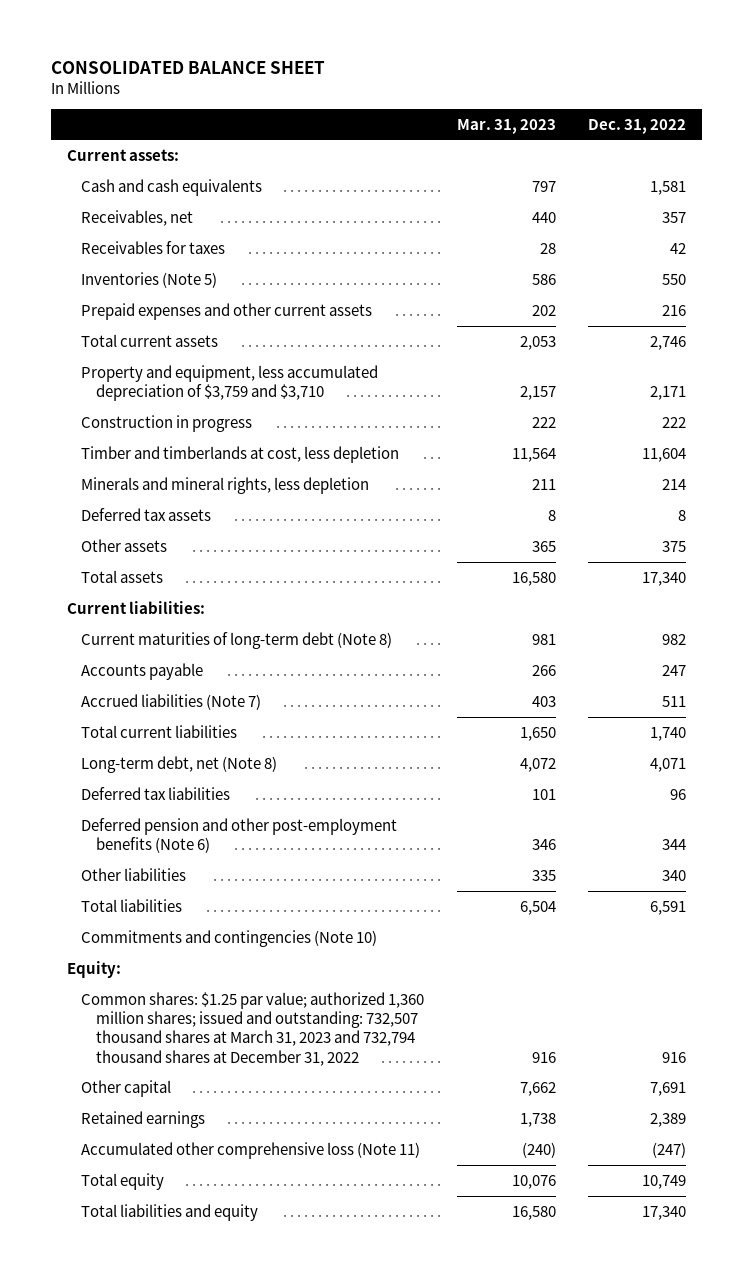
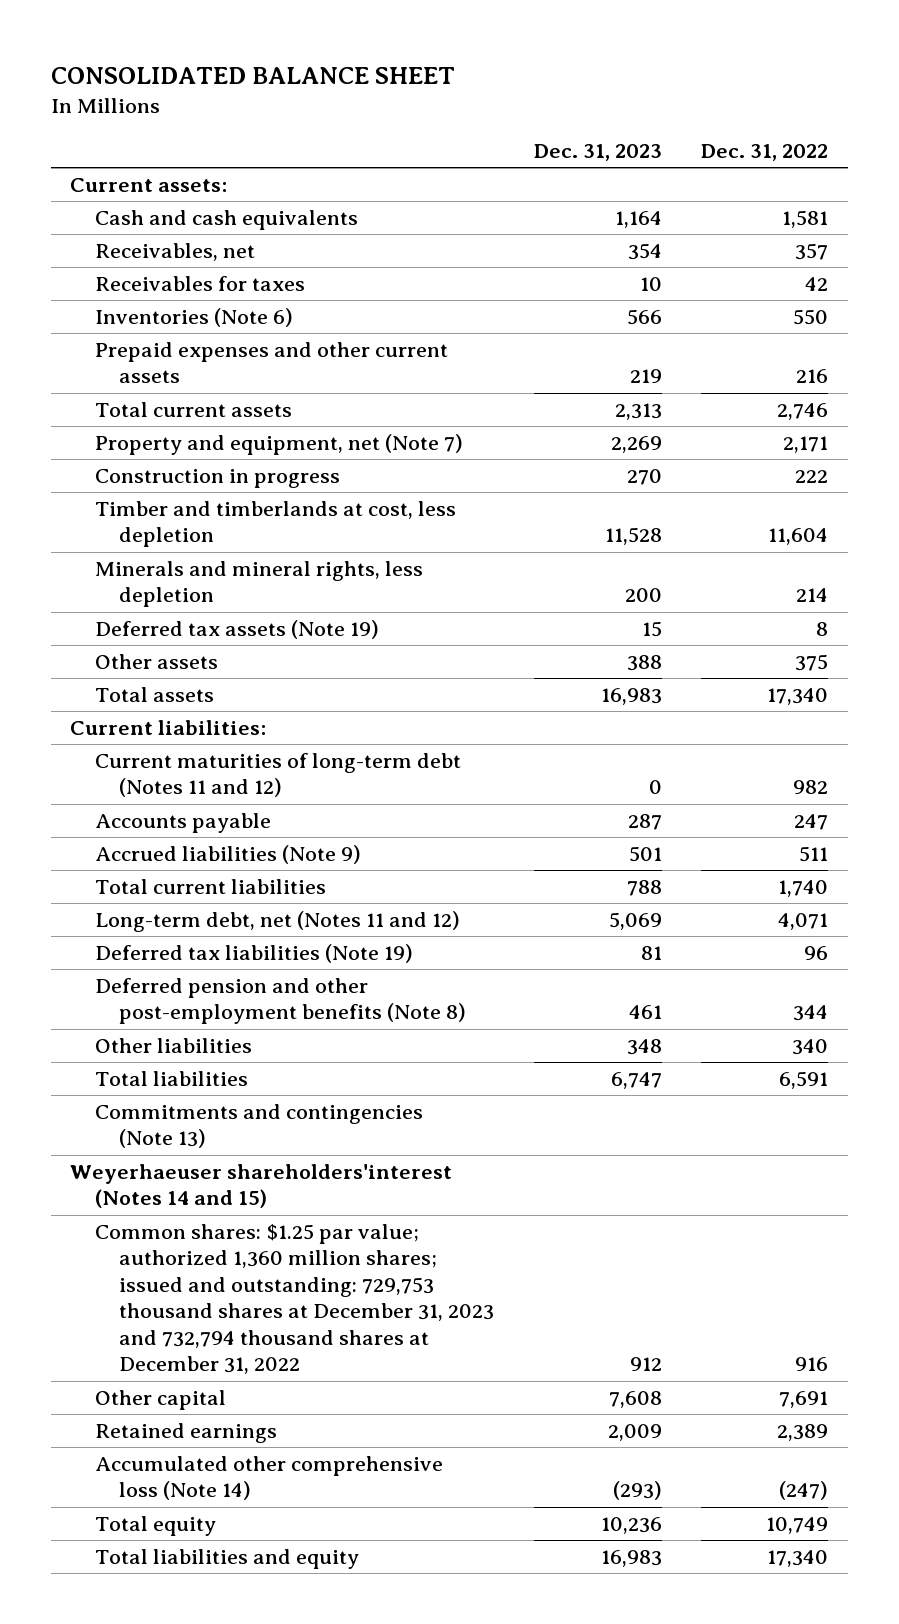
- | Mar. 31, 2023 | Dec. 31, 2022
+ | Dec. 31, 2023 | Dec. 31, 2022
- Inventories (Note 5) | 586 | 550
+ Inventories (Note 6) | 566 | 550
- Property and equipment, less accumulated depreciation of $3,759 and $3,710 | 2,157 | 2,171
+ Property and equipment, net (Note 7) | 2,269 | 2,171
- Deferred tax assets | 8 | 8
+ Deferred tax assets (Note 19) | 15 | 8
- Current maturities of long-term debt (Note 8) | 981 | 982
+ Current maturities of long-term debt (Notes 11 and 12) | 0 | 982
- Accrued liabilities (Note 7) | 403 | 511
+ Accrued liabilities (Note 9) | 501 | 511
- Long-term debt, net (Note 8) | 4,072 | 4,071
- Deferred tax liabilities | 101 | 96
- Deferred pension and other post-employment benefits (Note 6) | 346 | 344
+ Long-term debt, net (Notes 11 and 12) | 5,069 | 4,071
+ Deferred tax liabilities (Note 19) | 81 | 96
+ Deferred pension and other post-employment benefits (Note 8) | 461 | 344
- Commitments and contingencies (Note 10)
- Equity:
- Common shares: $1.25 par value; authorized 1,360 million shares; issued and outstanding: 732,507 thousand shares at March 31, 2023 and 732,794 thousand shares at December 31, 2022 | 916 | 916
+ Commitments and contingencies (Note 13)
+ Weyerhaeuser shareholders'interest (Notes 14 and 15)
+ Common shares: $1.25 par value; authorized 1,360 million shares; issued and outstanding: 729,753 thousand shares at December 31, 2023 and 732,794 thousand shares at December 31, 2022 | 912 | 916
- Accumulated other comprehensive loss (Note 11) | (240) | (247)
+ Accumulated other comprehensive loss (Note 14) | (293) | (247)

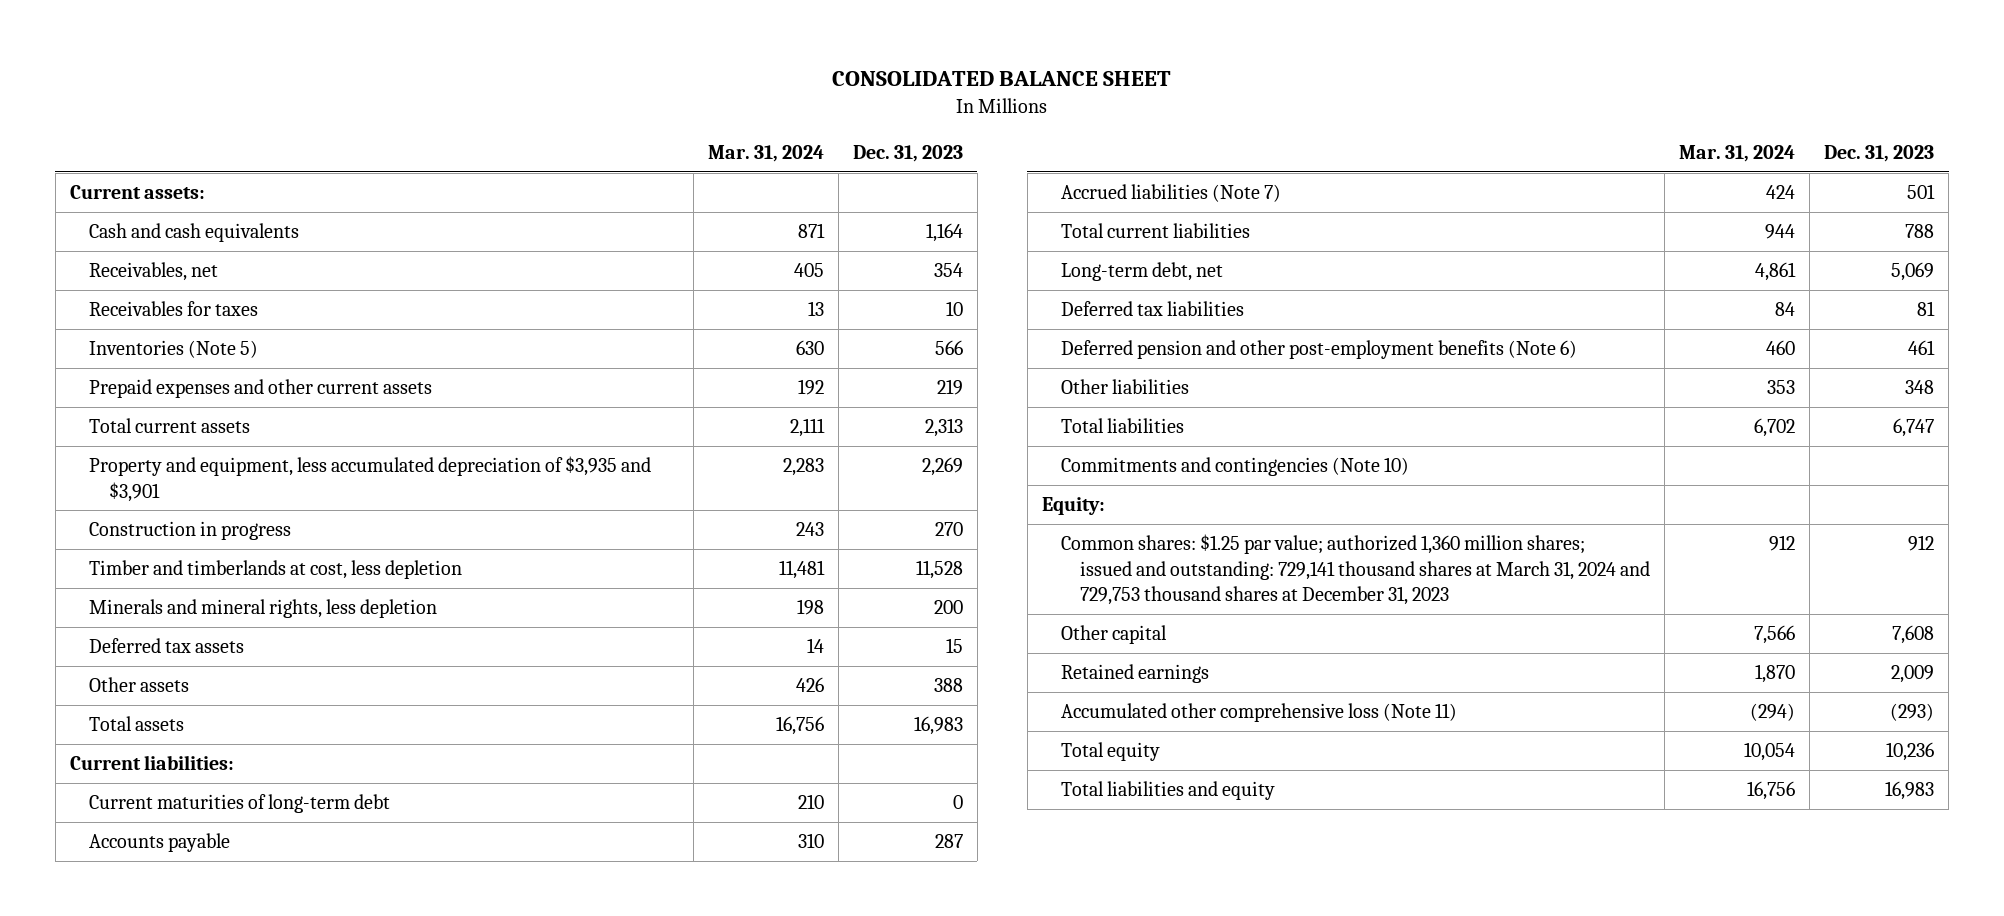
- | Dec. 31, 2023 | Dec. 31, 2022
+ | Mar. 31, 2024 | Dec. 31, 2023
- Inventories (Note 6) | 566 | 550
+ Inventories (Note 5) | 630 | 566
- Property and equipment, net (Note 7) | 2,269 | 2,171
+ Property and equipment, less accumulated depreciation of $3,935 and $3,901 | 2,283 | 2,269
- Deferred tax assets (Note 19) | 15 | 8
+ Deferred tax assets | 14 | 15
- Current maturities of long-term debt (Notes 11 and 12) | 0 | 982
+ Current maturities of long-term debt | 210 | 0
- Accrued liabilities (Note 9) | 501 | 511
+ Accrued liabilities (Note 7) | 424 | 501
- Long-term debt, net (Notes 11 and 12) | 5,069 | 4,071
- Deferred tax liabilities (Note 19) | 81 | 96
- Deferred pension and other post-employment benefits (Note 8) | 461 | 344
+ Long-term debt, net | 4,861 | 5,069
+ Deferred tax liabilities | 84 | 81
+ Deferred pension and other post-employment benefits (Note 6) | 460 | 461
- Commitments and contingencies (Note 13)
- Weyerhaeuser shareholders'interest (Notes 14 and 15)
- Common shares: $1.25 par value; authorized 1,360 million shares; issued and outstanding: 729,753 thousand shares at December 31, 2023 and 732,794 thousand shares at December 31, 2022 | 912 | 916
+ Commitments and contingencies (Note 10)
+ Equity:
+ Common shares: $1.25 par value; authorized 1,360 million shares; issued and outstanding: 729,141 thousand shares at March 31, 2024 and 729,753 thousand shares at December 31, 2023 | 912 | 912
- Accumulated other comprehensive loss (Note 14) | (293) | (247)
+ Accumulated other comprehensive loss (Note 11) | (294) | (293)

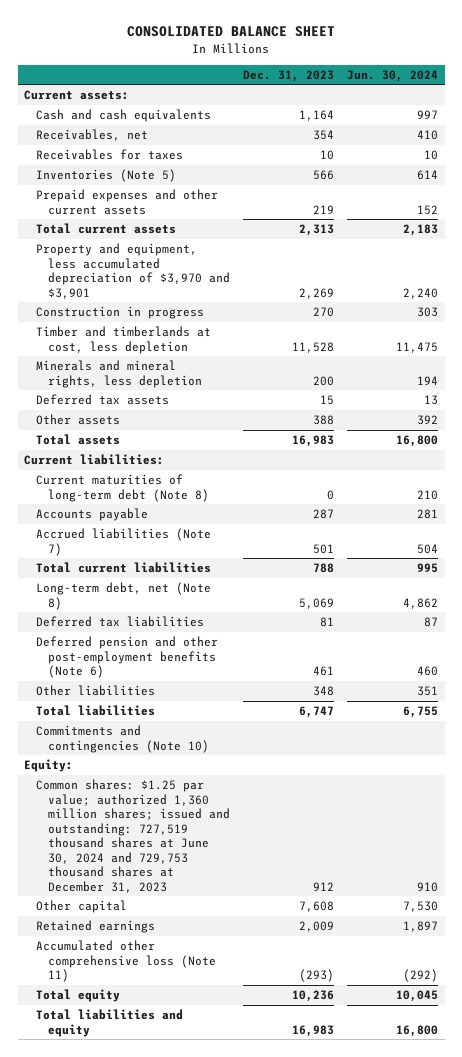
- | Mar. 31, 2024 | Dec. 31, 2023
+ | Dec. 31, 2023 | Jun. 30, 2024
- Property and equipment, less accumulated depreciation of $3,935 and $3,901 | 2,283 | 2,269
+ Property and equipment, less accumulated depreciation of $3,970 and $3,901 | 2,269 | 2,240
- Current maturities of long-term debt | 210 | 0
+ Current maturities of long-term debt (Note 8) | 0 | 210
- Long-term debt, net | 4,861 | 5,069
+ Long-term debt, net (Note 8) | 5,069 | 4,862
- Common shares: $1.25 par value; authorized 1,360 million shares; issued and outstanding: 729,141 thousand shares at March 31, 2024 and 729,753 thousand shares at December 31, 2023 | 912 | 912
+ Common shares: $1.25 par value; authorized 1,360 million shares; issued and outstanding: 727,519 thousand shares at June 30, 2024 and 729,753 thousand shares at December 31, 2023 | 912 | 910

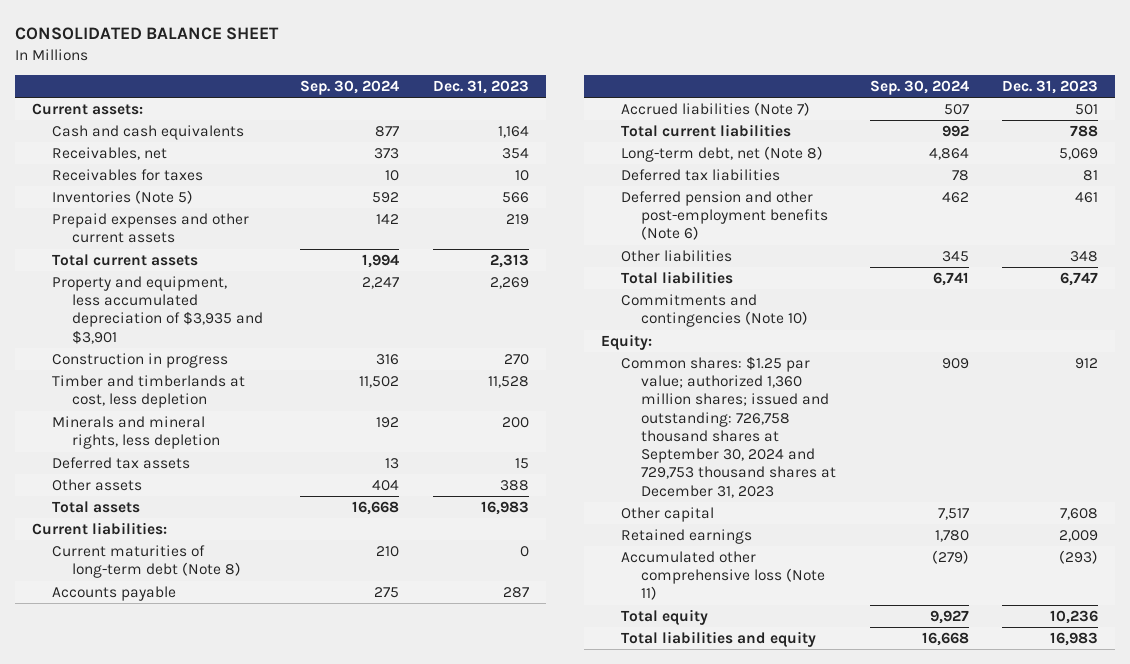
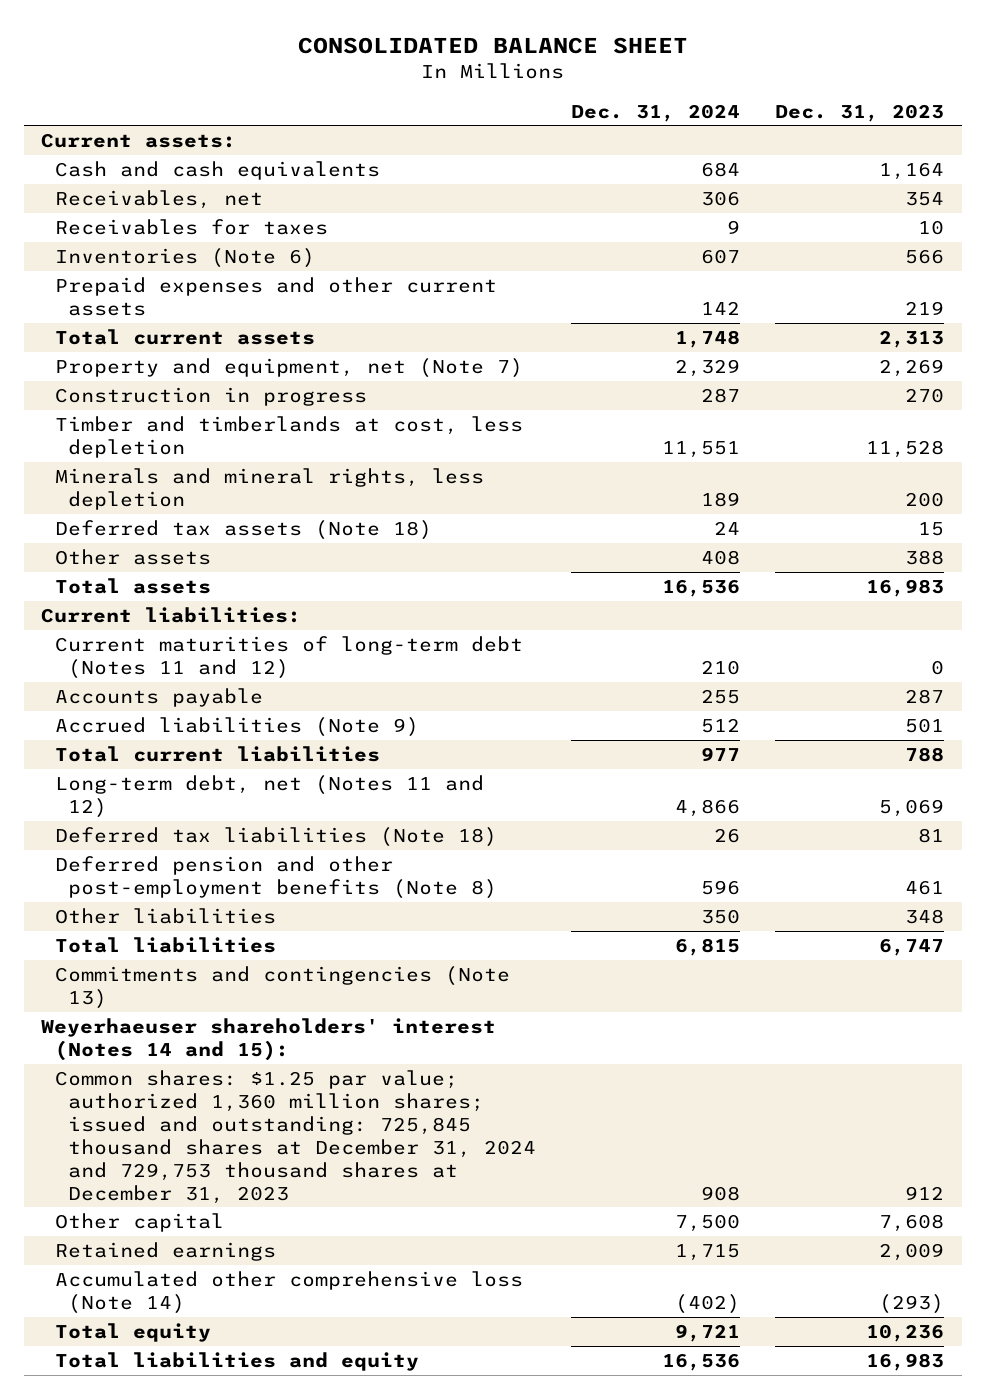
- | Sep. 30, 2024 | Dec. 31, 2023
+ | Dec. 31, 2024 | Dec. 31, 2023
- Inventories (Note 5) | 592 | 566
+ Inventories (Note 6) | 607 | 566
- Property and equipment, less accumulated depreciation of $3,935 and $3,901 | 2,247 | 2,269
+ Property and equipment, net (Note 7) | 2,329 | 2,269
- Deferred tax assets | 13 | 15
+ Deferred tax assets (Note 18) | 24 | 15
- Current maturities of long-term debt (Note 8) | 210 | 0
+ Current maturities of long-term debt (Notes 11 and 12) | 210 | 0
- Accrued liabilities (Note 7) | 507 | 501
+ Accrued liabilities (Note 9) | 512 | 501
- Long-term debt, net (Note 8) | 4,864 | 5,069
- Deferred tax liabilities | 78 | 81
- Deferred pension and other post-employment benefits (Note 6) | 462 | 461
+ Long-term debt, net (Notes 11 and 12) | 4,866 | 5,069
+ Deferred tax liabilities (Note 18) | 26 | 81
+ Deferred pension and other post-employment benefits (Note 8) | 596 | 461
- Commitments and contingencies (Note 10)
- Equity:
- Common shares: $1.25 par value; authorized 1,360 million shares; issued and outstanding: 726,758 thousand shares at September 30, 2024 and 729,753 thousand shares at December 31, 2023 | 909 | 912
+ Commitments and contingencies (Note 13)
+ Weyerhaeuser shareholders' interest (Notes 14 and 15):
+ Common shares: $1.25 par value; authorized 1,360 million shares; issued and outstanding: 725,845 thousand shares at December 31, 2024 and 729,753 thousand shares at December 31, 2023 | 908 | 912
- Accumulated other comprehensive loss (Note 11) | (279) | (293)
+ Accumulated other comprehensive loss (Note 14) | (402) | (293)

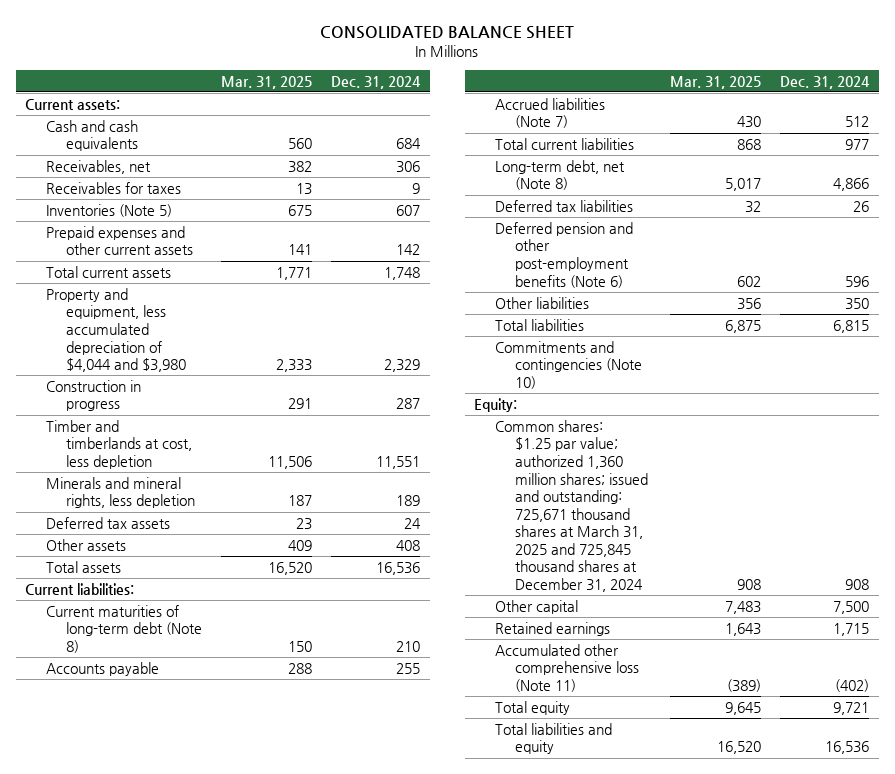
- | Dec. 31, 2024 | Dec. 31, 2023
+ | Mar. 31, 2025 | Dec. 31, 2024
- Inventories (Note 6) | 607 | 566
+ Inventories (Note 5) | 675 | 607
- Property and equipment, net (Note 7) | 2,329 | 2,269
+ Property and equipment, less accumulated depreciation of $4,044 and $3,980 | 2,333 | 2,329
- Deferred tax assets (Note 18) | 24 | 15
+ Deferred tax assets | 23 | 24
- Current maturities of long-term debt (Notes 11 and 12) | 210 | 0
+ Current maturities of long-term debt (Note 8) | 150 | 210
- Accrued liabilities (Note 9) | 512 | 501
+ Accrued liabilities (Note 7) | 430 | 512
- Long-term debt, net (Notes 11 and 12) | 4,866 | 5,069
- Deferred tax liabilities (Note 18) | 26 | 81
- Deferred pension and other post-employment benefits (Note 8) | 596 | 461
+ Long-term debt, net (Note 8) | 5,017 | 4,866
+ Deferred tax liabilities | 32 | 26
+ Deferred pension and other post-employment benefits (Note 6) | 602 | 596
- Commitments and contingencies (Note 13)
- Weyerhaeuser shareholders' interest (Notes 14 and 15):
- Common shares: $1.25 par value; authorized 1,360 million shares; issued and outstanding: 725,845 thousand shares at December 31, 2024 and 729,753 thousand shares at December 31, 2023 | 908 | 912
+ Commitments and contingencies (Note 10)
+ Equity:
+ Common shares: $1.25 par value; authorized 1,360 million shares; issued and outstanding: 725,671 thousand shares at March 31, 2025 and 725,845 thousand shares at December 31, 2024 | 908 | 908
- Accumulated other comprehensive loss (Note 14) | (402) | (293)
+ Accumulated other comprehensive loss (Note 11) | (389) | (402)

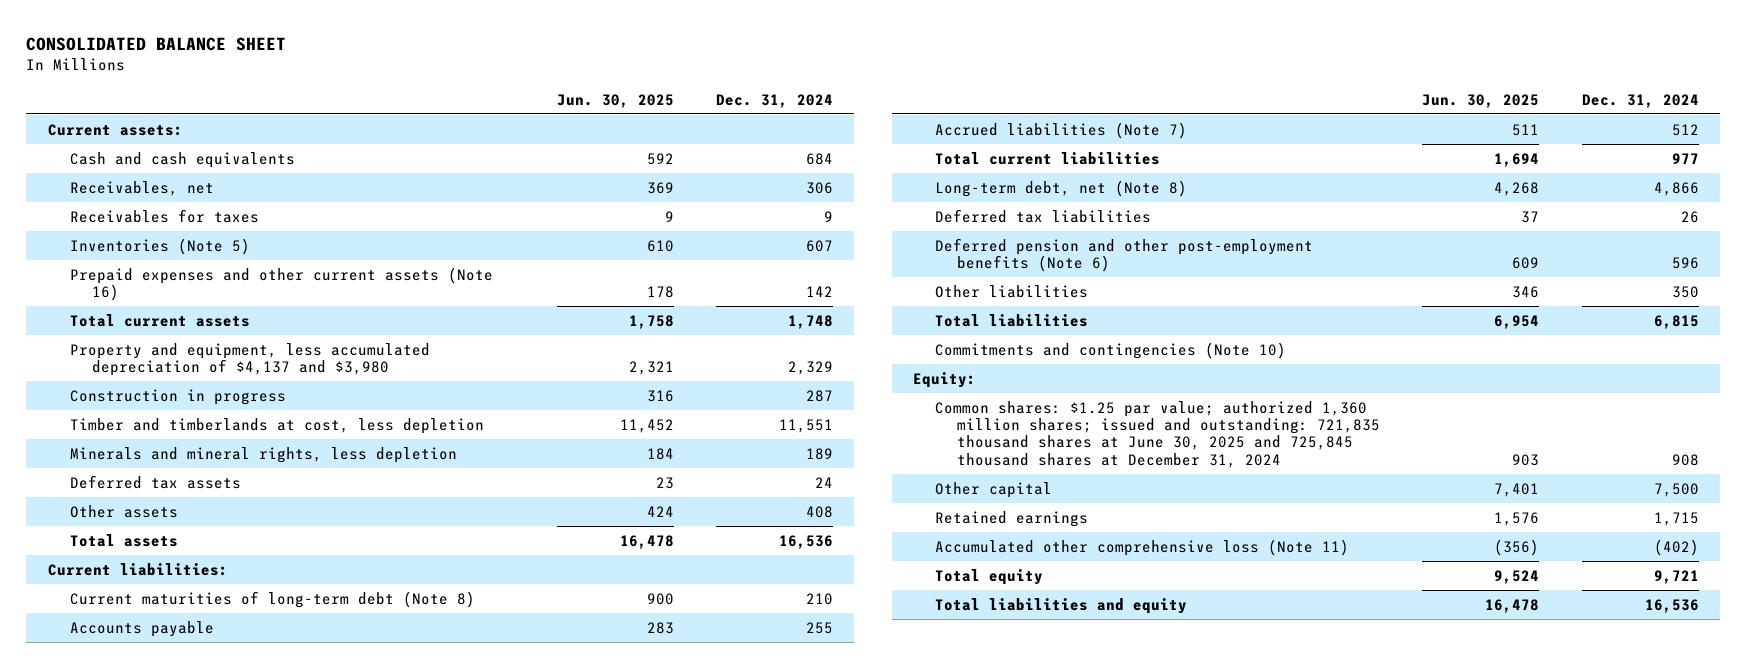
- | Mar. 31, 2025 | Dec. 31, 2024
+ | Jun. 30, 2025 | Dec. 31, 2024
- Prepaid expenses and other current assets | 141 | 142
+ Prepaid expenses and other current assets (Note 16) | 178 | 142
- Property and equipment, less accumulated depreciation of $4,044 and $3,980 | 2,333 | 2,329
+ Property and equipment, less accumulated depreciation of $4,137 and $3,980 | 2,321 | 2,329
- Common shares: $1.25 par value; authorized 1,360 million shares; issued and outstanding: 725,671 thousand shares at March 31, 2025 and 725,845 thousand shares at December 31, 2024 | 908 | 908
+ Common shares: $1.25 par value; authorized 1,360 million shares; issued and outstanding: 721,835 thousand shares at June 30, 2025 and 725,845 thousand shares at December 31, 2024 | 903 | 908

